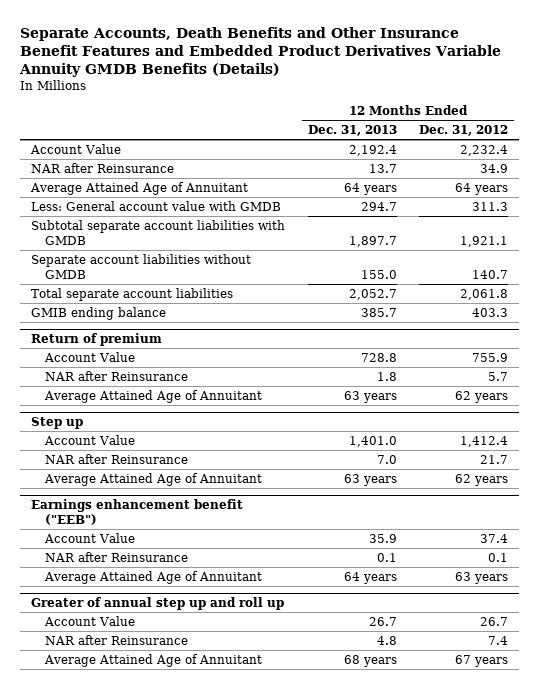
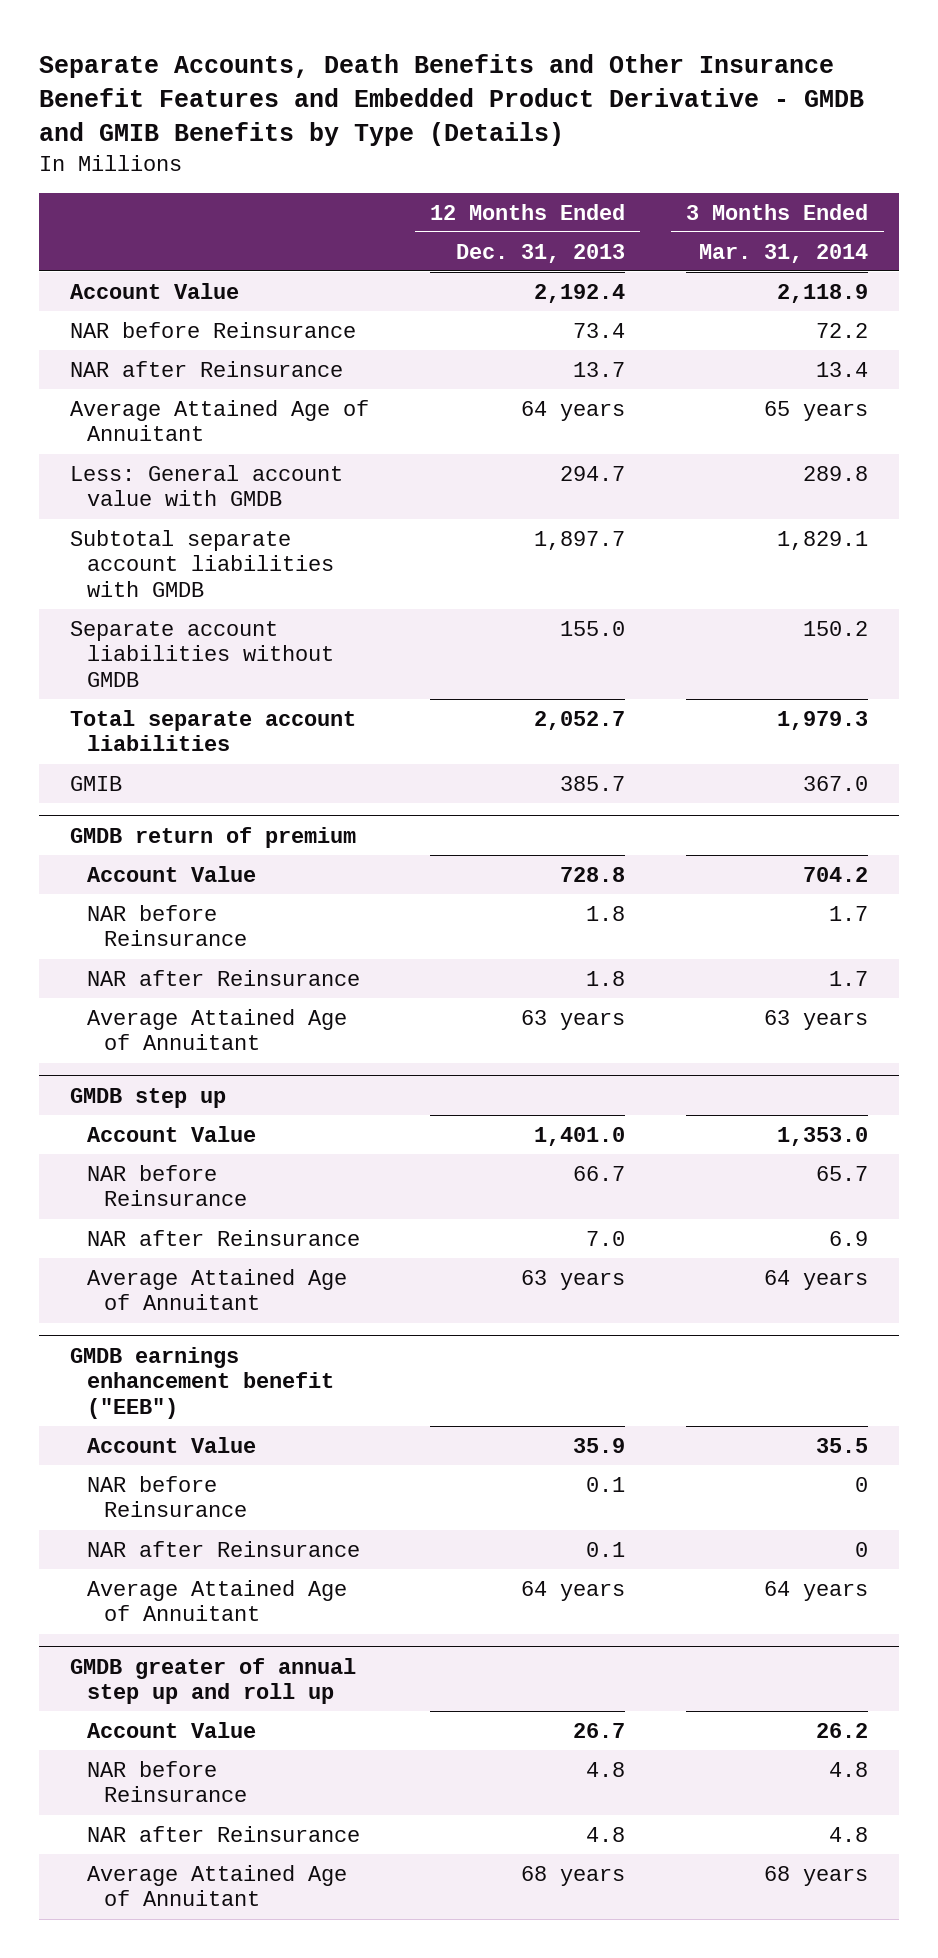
- Separate Accounts, Death Benefits and Other Insurance Benefit Features and Embedded Product Derivatives Variable Annuity GMDB Benefits (Details)
+ Separate Accounts, Death Benefits and Other Insurance Benefit Features and Embedded Product Derivative - GMDB and GMIB Benefits by Type (Details)
- | 12 Months Ended Dec. 31, 2013 | 12 Months Ended Dec. 31, 2012
+ | 12 Months Ended Dec. 31, 2013 | 3 Months Ended Mar. 31, 2014
+ NAR before Reinsurance | 73.4 | 72.2
- GMIB ending balance | 385.7 | 403.3
- Return of premium
+ GMIB | 385.7 | 367.0
+ GMDB return of premium
+ NAR before Reinsurance | 1.8 | 1.7
- Step up
+ GMDB step up
+ NAR before Reinsurance | 66.7 | 65.7
- Earnings enhancement benefit ("EEB")
+ GMDB earnings enhancement benefit ("EEB")
+ NAR before Reinsurance | 0.1 | 0
- Greater of annual step up and roll up
+ GMDB greater of annual step up and roll up
+ NAR before Reinsurance | 4.8 | 4.8

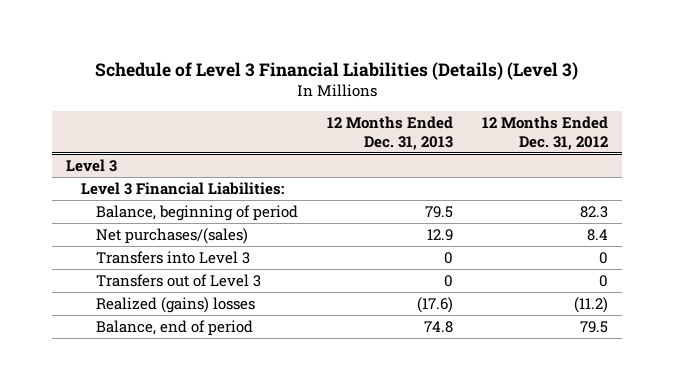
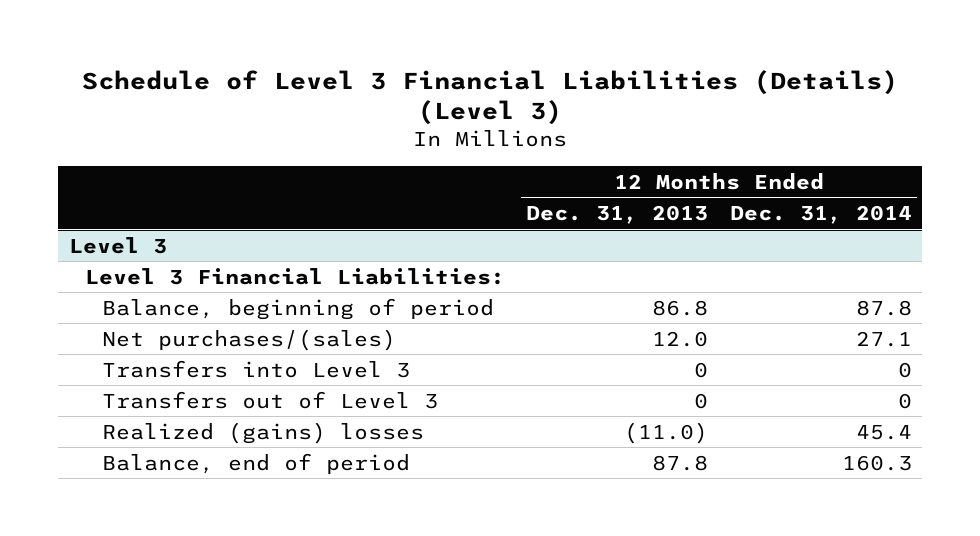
- | 12 Months Ended Dec. 31, 2013 | 12 Months Ended Dec. 31, 2012
+ | 12 Months Ended Dec. 31, 2013 | 12 Months Ended Dec. 31, 2014
@ Level 3
- Balance, beginning of period | 79.5 | 82.3
- Net purchases/(sales) | 12.9 | 8.4
+ Balance, beginning of period | 86.8 | 87.8
+ Net purchases/(sales) | 12.0 | 27.1
- Realized (gains) losses | (17.6) | (11.2)
- Balance, end of period | 74.8 | 79.5
+ Realized (gains) losses | (11.0) | 45.4
+ Balance, end of period | 87.8 | 160.3

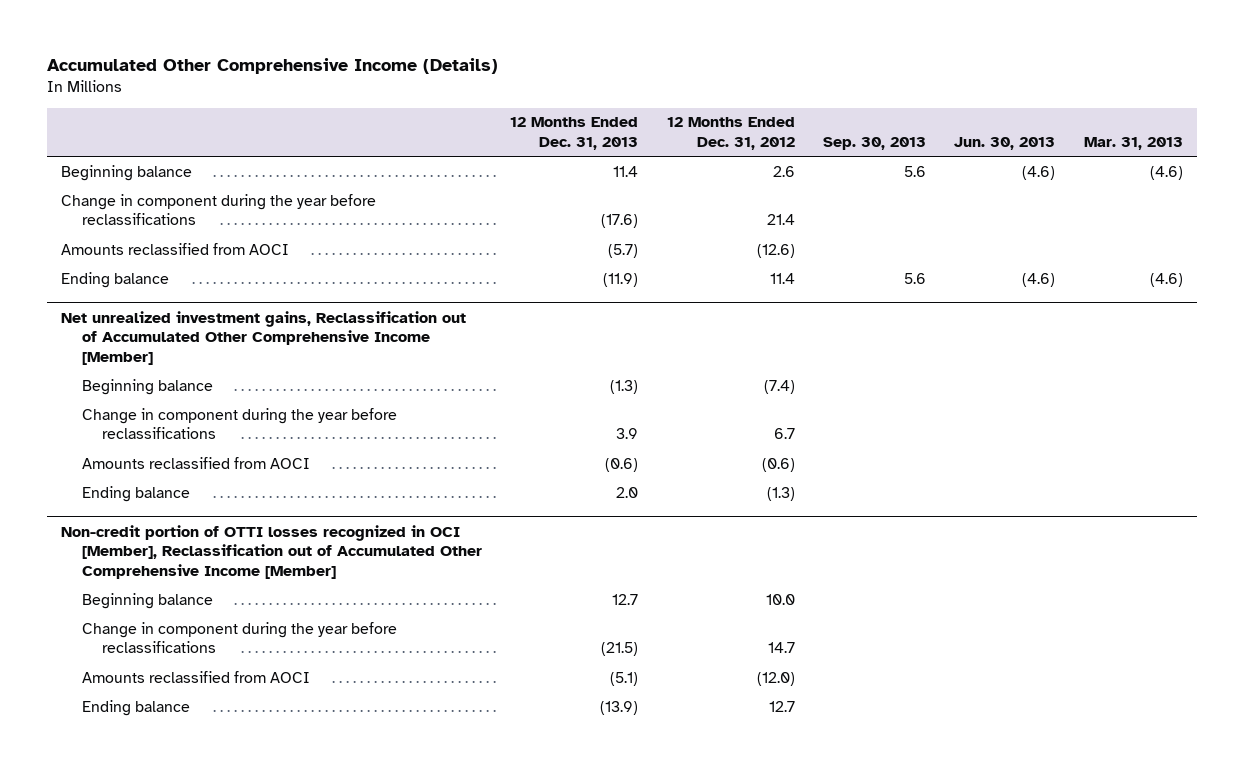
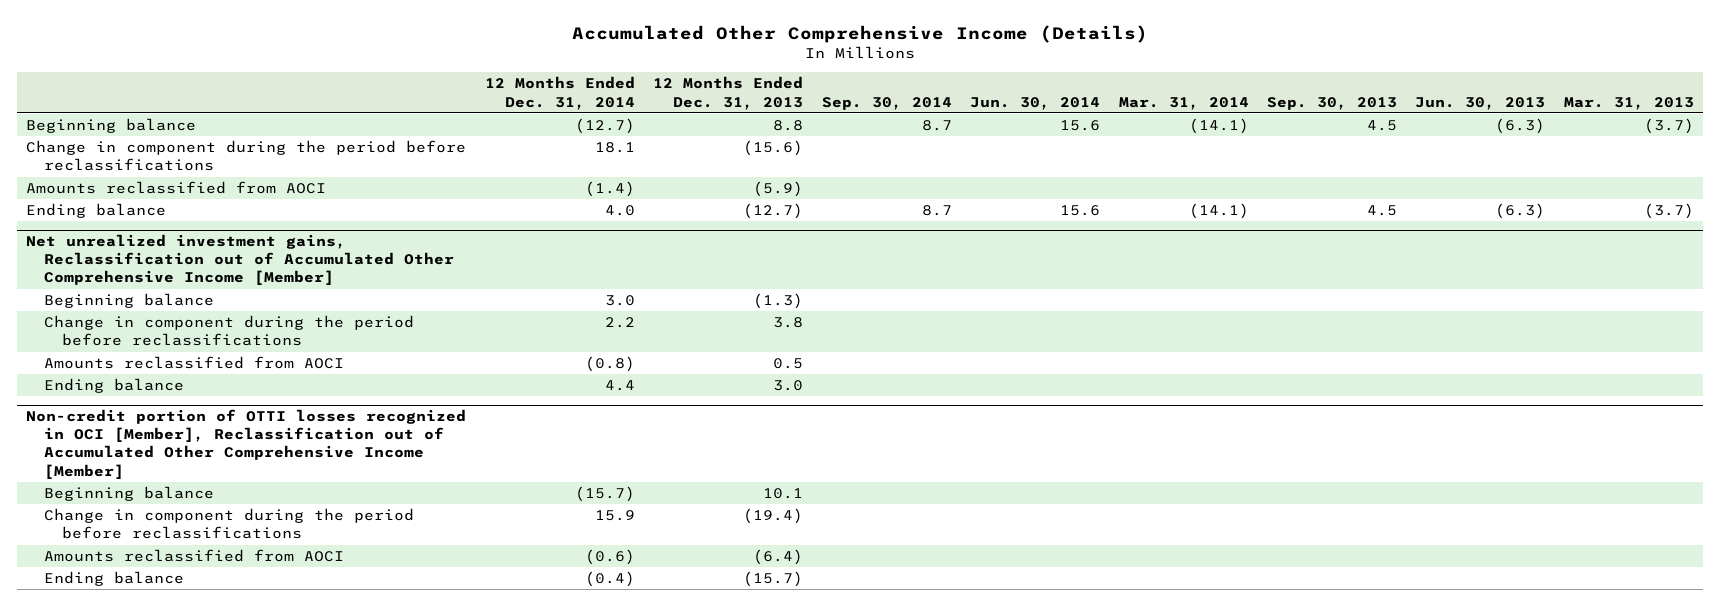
- | 12 Months Ended Dec. 31, 2013 | 12 Months Ended Dec. 31, 2012 | Sep. 30, 2013 | Jun. 30, 2013 | Mar. 31, 2013
+ | 12 Months Ended Dec. 31, 2014 | 12 Months Ended Dec. 31, 2013 | Sep. 30, 2014 | Jun. 30, 2014 | Mar. 31, 2014 | Sep. 30, 2013 | Jun. 30, 2013 | Mar. 31, 2013
- Beginning balance | 11.4 | 2.6 | 5.6 | (4.6) | (4.6)
- Change in component during the year before reclassifications | (17.6) | 21.4 | | |
- Amounts reclassified from AOCI | (5.7) | (12.6) | | |
- Ending balance | (11.9) | 11.4 | 5.6 | (4.6) | (4.6)
+ Beginning balance | (12.7) | 8.8 | 8.7 | 15.6 | (14.1) | 4.5 | (6.3) | (3.7)
+ Change in component during the period before reclassifications | 18.1 | (15.6) | | | | | |
+ Amounts reclassified from AOCI | (1.4) | (5.9) | | | | | |
+ Ending balance | 4.0 | (12.7) | 8.7 | 15.6 | (14.1) | 4.5 | (6.3) | (3.7)
@ Net unrealized investment gains, Reclassification out of Accumulated Other Comprehensive Income [Member]
- Change in component during the year before reclassifications | 3.9 | 6.7 | | |
- Amounts reclassified from AOCI | (0.6) | (0.6) | | |
- Ending balance | 2.0 | (1.3) | | |
+ Change in component during the period before reclassifications | 2.2 | 3.8 | | | | | |
+ Amounts reclassified from AOCI | (0.8) | 0.5 | | | | | |
+ Ending balance | 4.4 | 3.0 | | | | | |
@ Non-credit portion of OTTI losses recognized in OCI [Member], Reclassification out of Accumulated Other Comprehensive Income [Member]
- Beginning balance | 12.7 | 10.0 | | |
- Change in component during the year before reclassifications | (21.5) | 14.7 | | |
- Amounts reclassified from AOCI | (5.1) | (12.0) | | |
- Ending balance | (13.9) | 12.7 | | |
+ Beginning balance | (15.7) | 10.1 | | | | | |
+ Change in component during the period before reclassifications | 15.9 | (19.4) | | | | | |
+ Amounts reclassified from AOCI | (0.6) | (6.4) | | | | | |
+ Ending balance | (0.4) | (15.7) | | | | | |

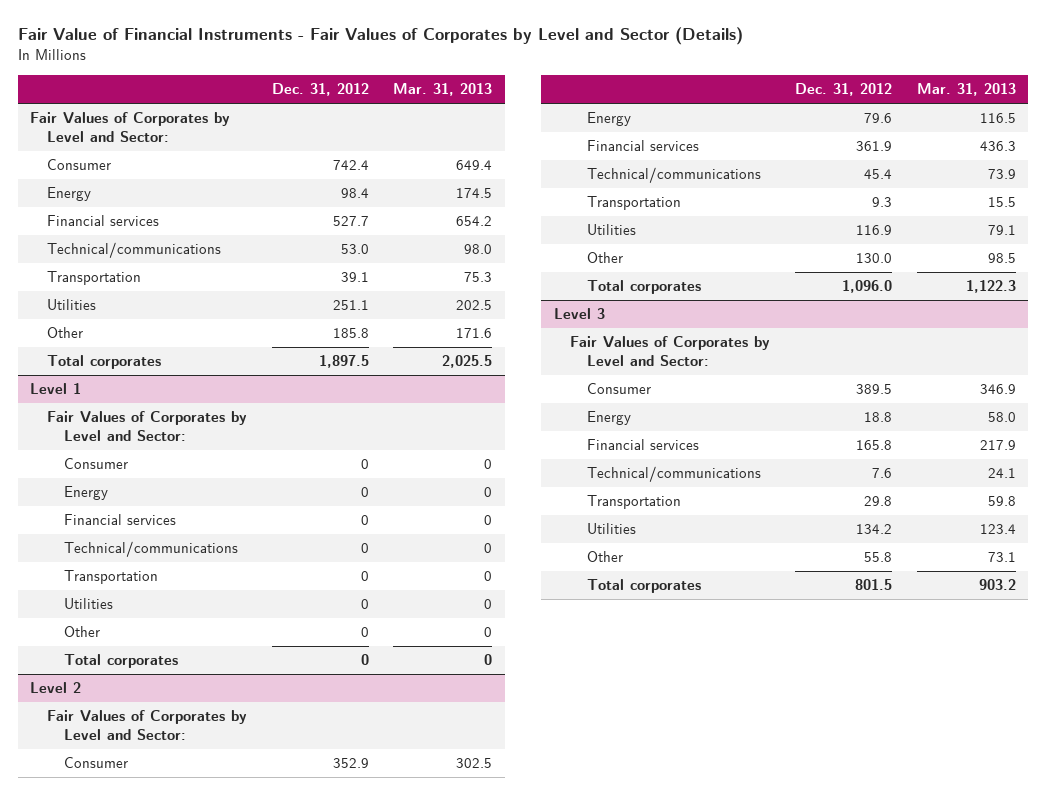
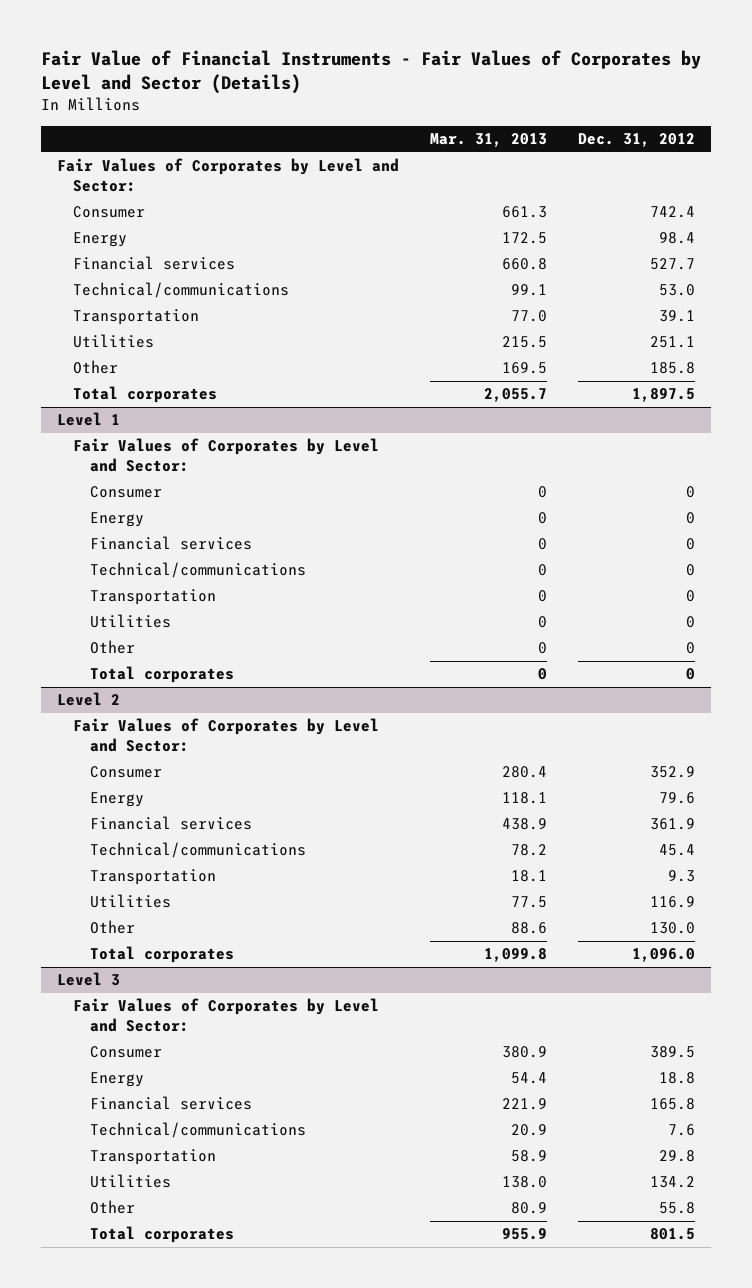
- | Dec. 31, 2012 | Mar. 31, 2013
+ | Mar. 31, 2013 | Dec. 31, 2012
- Consumer | 742.4 | 649.4
- Energy | 98.4 | 174.5
- Financial services | 527.7 | 654.2
- Technical/communications | 53.0 | 98.0
- Transportation | 39.1 | 75.3
- Utilities | 251.1 | 202.5
- Other | 185.8 | 171.6
- Total corporates | 1,897.5 | 2,025.5
+ Consumer | 661.3 | 742.4
+ Energy | 172.5 | 98.4
+ Financial services | 660.8 | 527.7
+ Technical/communications | 99.1 | 53.0
+ Transportation | 77.0 | 39.1
+ Utilities | 215.5 | 251.1
+ Other | 169.5 | 185.8
+ Total corporates | 2,055.7 | 1,897.5
@ Level 2
- Consumer | 352.9 | 302.5
- Energy | 79.6 | 116.5
- Financial services | 361.9 | 436.3
- Technical/communications | 45.4 | 73.9
- Transportation | 9.3 | 15.5
- Utilities | 116.9 | 79.1
- Other | 130.0 | 98.5
- Total corporates | 1,096.0 | 1,122.3
+ Consumer | 280.4 | 352.9
+ Energy | 118.1 | 79.6
+ Financial services | 438.9 | 361.9
+ Technical/communications | 78.2 | 45.4
+ Transportation | 18.1 | 9.3
+ Utilities | 77.5 | 116.9
+ Other | 88.6 | 130.0
+ Total corporates | 1,099.8 | 1,096.0
@ Level 3
- Consumer | 389.5 | 346.9
- Energy | 18.8 | 58.0
- Financial services | 165.8 | 217.9
- Technical/communications | 7.6 | 24.1
- Transportation | 29.8 | 59.8
- Utilities | 134.2 | 123.4
- Other | 55.8 | 73.1
- Total corporates | 801.5 | 903.2
+ Consumer | 380.9 | 389.5
+ Energy | 54.4 | 18.8
+ Financial services | 221.9 | 165.8
+ Technical/communications | 20.9 | 7.6
+ Transportation | 58.9 | 29.8
+ Utilities | 138.0 | 134.2
+ Other | 80.9 | 55.8
+ Total corporates | 955.9 | 801.5

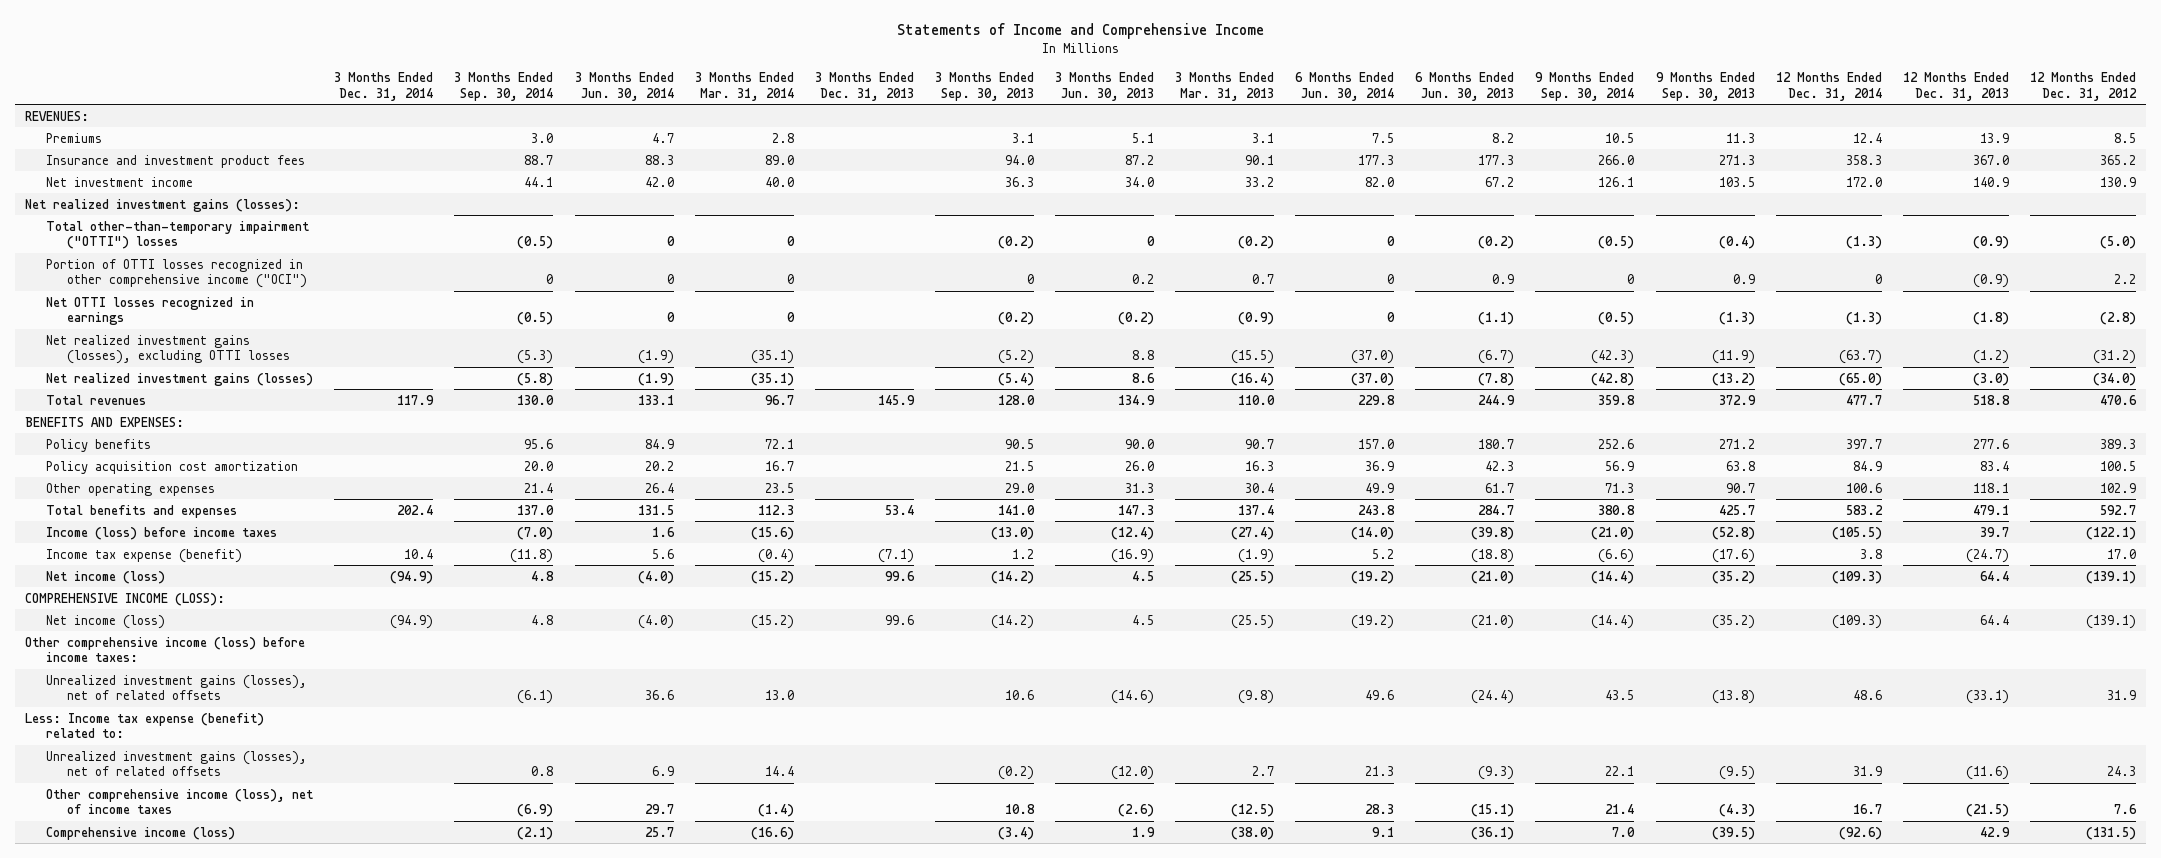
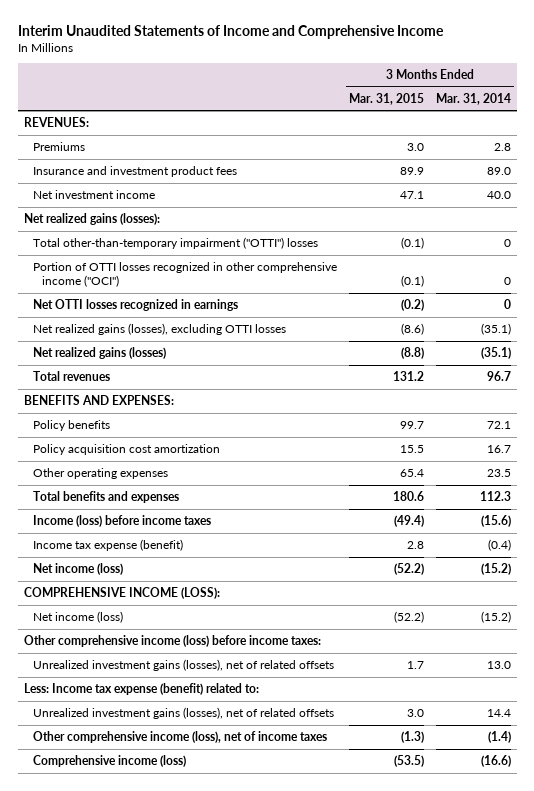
- Statements of Income and Comprehensive Income
+ Interim Unaudited Statements of Income and Comprehensive Income
- | 3 Months Ended Dec. 31, 2014 | 3 Months Ended Sep. 30, 2014 | 3 Months Ended Jun. 30, 2014 | 3 Months Ended Mar. 31, 2014 | 3 Months Ended Dec. 31, 2013 | 3 Months Ended Sep. 30, 2013 | 3 Months Ended Jun. 30, 2013 | 3 Months Ended Mar. 31, 2013 | 6 Months Ended Jun. 30, 2014 | 6 Months Ended Jun. 30, 2013 | 9 Months Ended Sep. 30, 2014 | 9 Months Ended Sep. 30, 2013 | 12 Months Ended Dec. 31, 2014 | 12 Months Ended Dec. 31, 2013 | 12 Months Ended Dec. 31, 2012
+ | 3 Months Ended Mar. 31, 2015 | 3 Months Ended Mar. 31, 2014
- Net realized investment gains (losses):
+ Net realized gains (losses):
- Net realized investment gains (losses), excluding OTTI losses | | (5.3) | (1.9) | (35.1) | | (5.2) | 8.8 | (15.5) | (37.0) | (6.7) | (42.3) | (11.9) | (63.7) | (1.2) | (31.2)
- Net realized investment gains (losses) | | (5.8) | (1.9) | (35.1) | | (5.4) | 8.6 | (16.4) | (37.0) | (7.8) | (42.8) | (13.2) | (65.0) | (3.0) | (34.0)
+ Net realized gains (losses), excluding OTTI losses | (8.6) | (35.1)
+ Net realized gains (losses) | (8.8) | (35.1)

